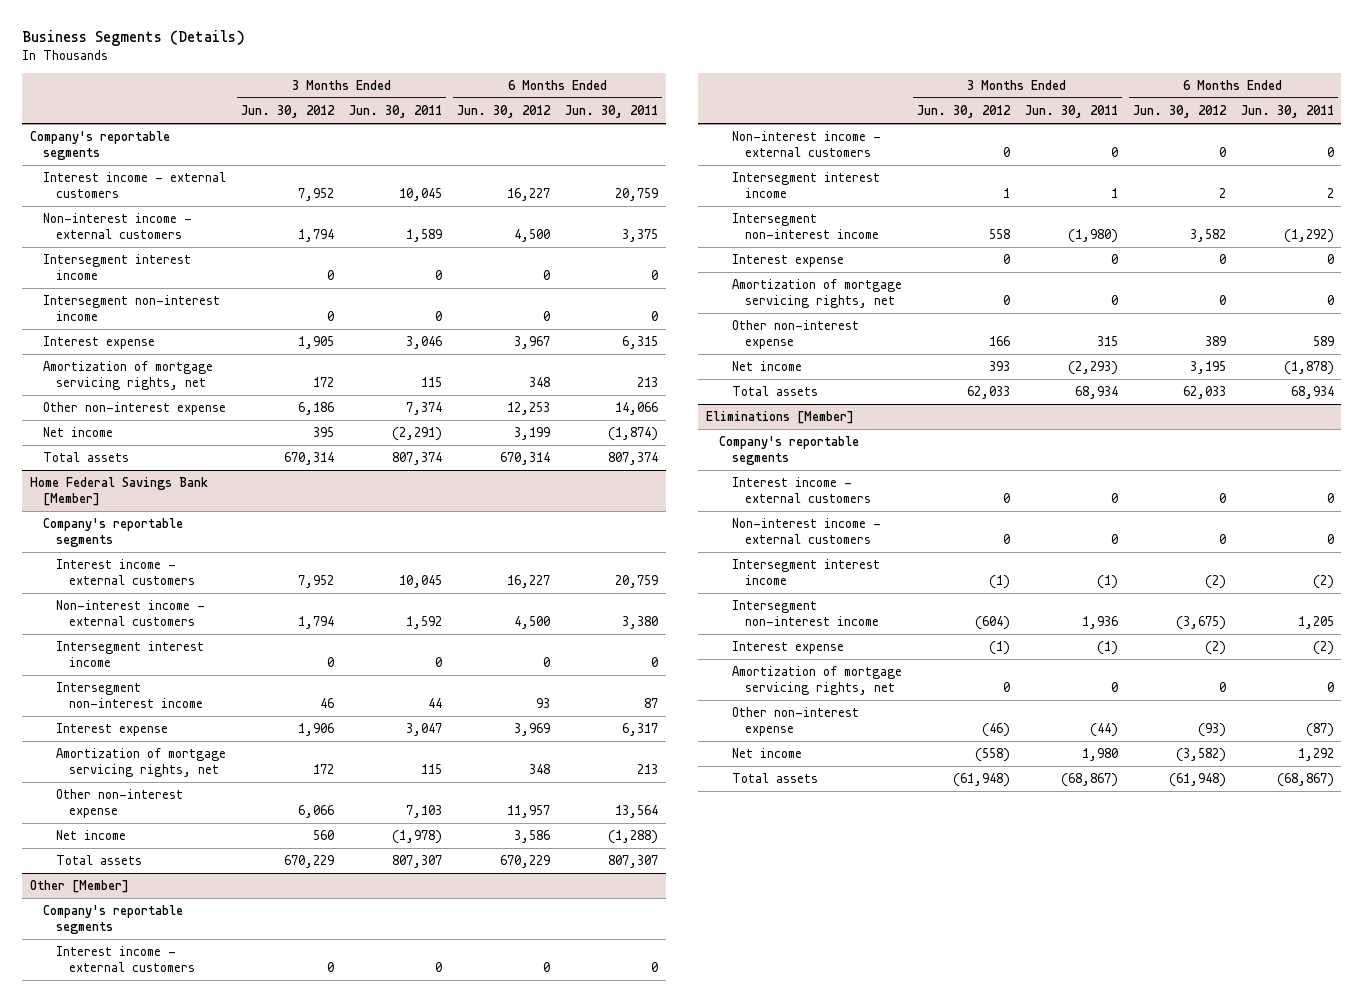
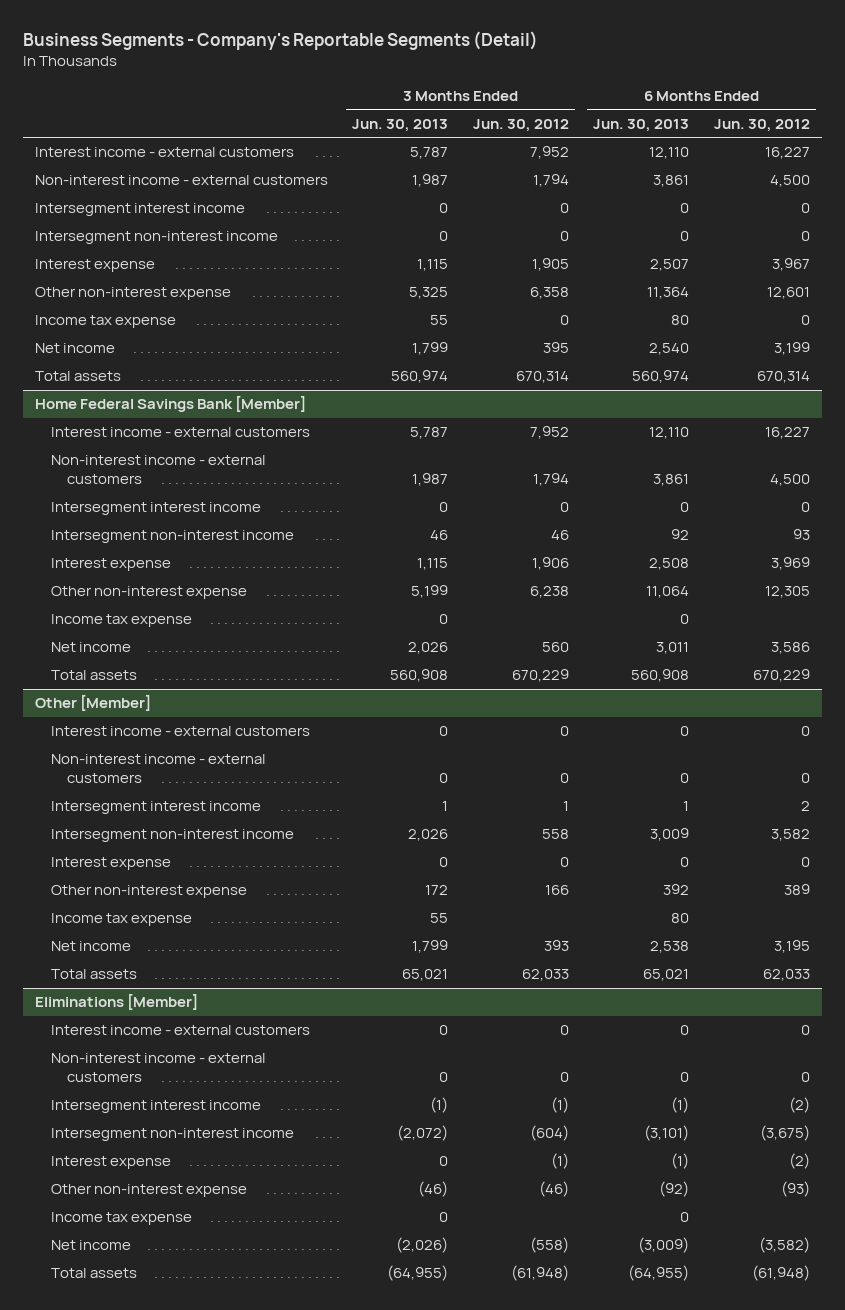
- Business Segments (Details)
+ Business Segments - Company's Reportable Segments (Detail)
- | 3 Months Ended Jun. 30, 2012 | 3 Months Ended Jun. 30, 2011 | 6 Months Ended Jun. 30, 2012 | 6 Months Ended Jun. 30, 2011
+ | 3 Months Ended Jun. 30, 2013 | 3 Months Ended Jun. 30, 2012 | 6 Months Ended Jun. 30, 2013 | 6 Months Ended Jun. 30, 2012
- Company's reportable segments
- Amortization of mortgage servicing rights, net | 172 | 115 | 348 | 213
- Other non-interest expense | 6,186 | 7,374 | 12,253 | 14,066
+ Other non-interest expense | 5,325 | 6,358 | 11,364 | 12,601
+ Income tax expense | 55 | 0 | 80 | 0
@ Home Federal Savings Bank [Member]
- Company's reportable segments
- Amortization of mortgage servicing rights, net | 172 | 115 | 348 | 213
- Other non-interest expense | 6,066 | 7,103 | 11,957 | 13,564
+ Other non-interest expense | 5,199 | 6,238 | 11,064 | 12,305
+ Income tax expense | 0 | | 0 |
@ Other [Member]
- Company's reportable segments
- Amortization of mortgage servicing rights, net | 0 | 0 | 0 | 0
+ Income tax expense | 55 | | 80 |
@ Eliminations [Member]
- Company's reportable segments
- Amortization of mortgage servicing rights, net | 0 | 0 | 0 | 0
+ Income tax expense | 0 | | 0 |

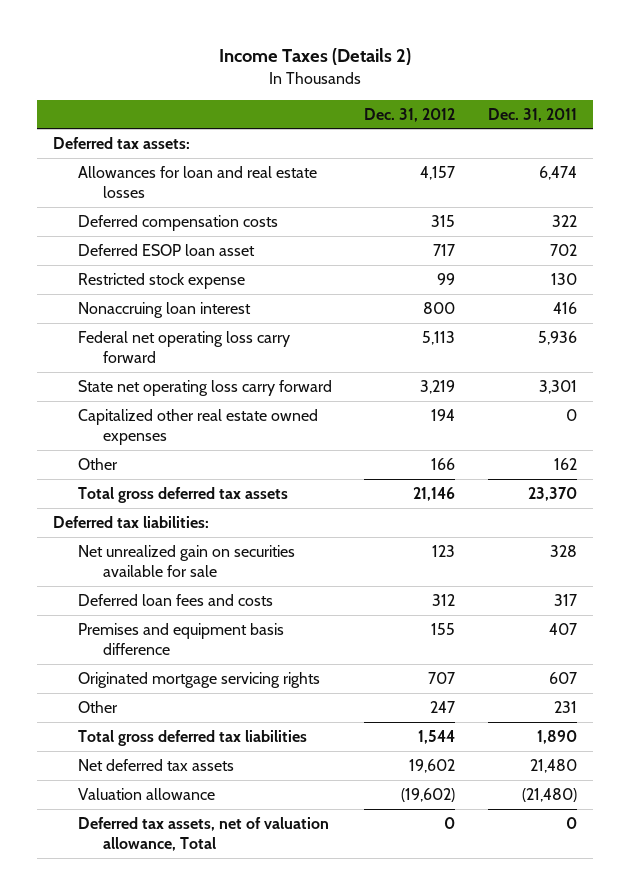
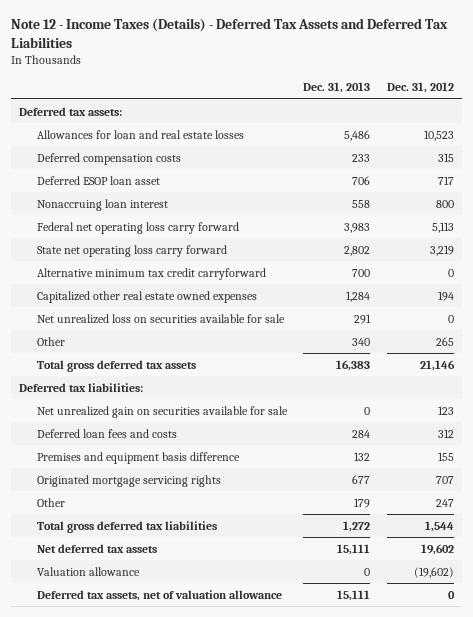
- Income Taxes (Details 2)
+ Note 12 - Income Taxes (Details) - Deferred Tax Assets and Deferred Tax Liabilities
- | Dec. 31, 2012 | Dec. 31, 2011
+ | Dec. 31, 2013 | Dec. 31, 2012
- Allowances for loan and real estate losses | 4,157 | 6,474
+ Allowances for loan and real estate losses | 5,486 | 10,523
- Restricted stock expense | 99 | 130
+ Alternative minimum tax credit carryforward | 700 | 0
- Other | 166 | 162
+ Net unrealized loss on securities available for sale | 291 | 0
+ Other | 340 | 265
- Deferred tax assets, net of valuation allowance, Total | 0 | 0
+ Deferred tax assets, net of valuation allowance | 15,111 | 0

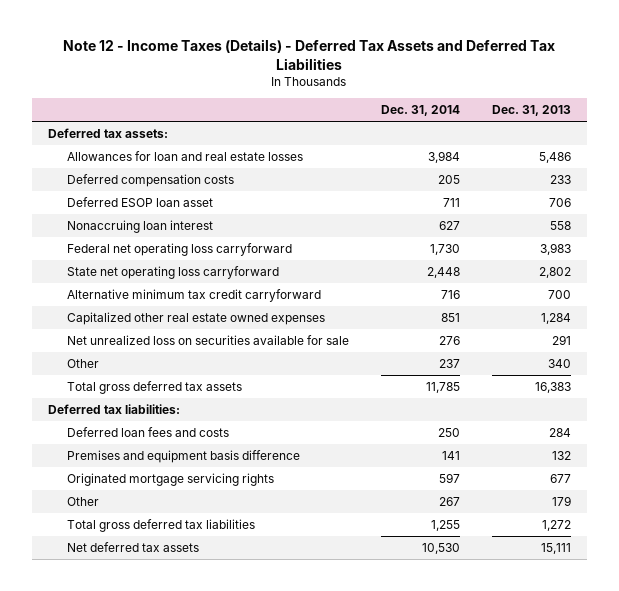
- | Dec. 31, 2013 | Dec. 31, 2012
+ | Dec. 31, 2014 | Dec. 31, 2013
- Federal net operating loss carry forward | 3,983 | 5,113
- State net operating loss carry forward | 2,802 | 3,219
+ Federal net operating loss carryforward | 1,730 | 3,983
+ State net operating loss carryforward | 2,448 | 2,802
- Net unrealized gain on securities available for sale | 0 | 123
- Valuation allowance | 0 | (19,602)
- Deferred tax assets, net of valuation allowance | 15,111 | 0

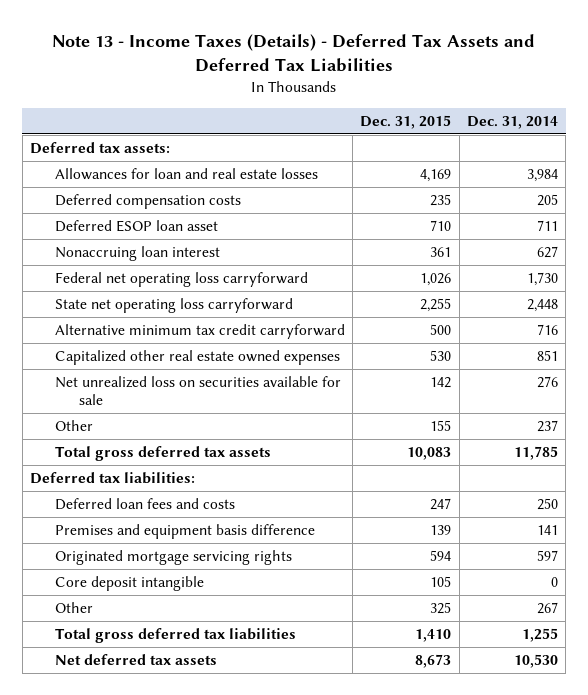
- Note 12 - Income Taxes (Details) - Deferred Tax Assets and Deferred Tax Liabilities
+ Note 13 - Income Taxes (Details) - Deferred Tax Assets and Deferred Tax Liabilities
- | Dec. 31, 2014 | Dec. 31, 2013
+ | Dec. 31, 2015 | Dec. 31, 2014
+ Core deposit intangible | 105 | 0

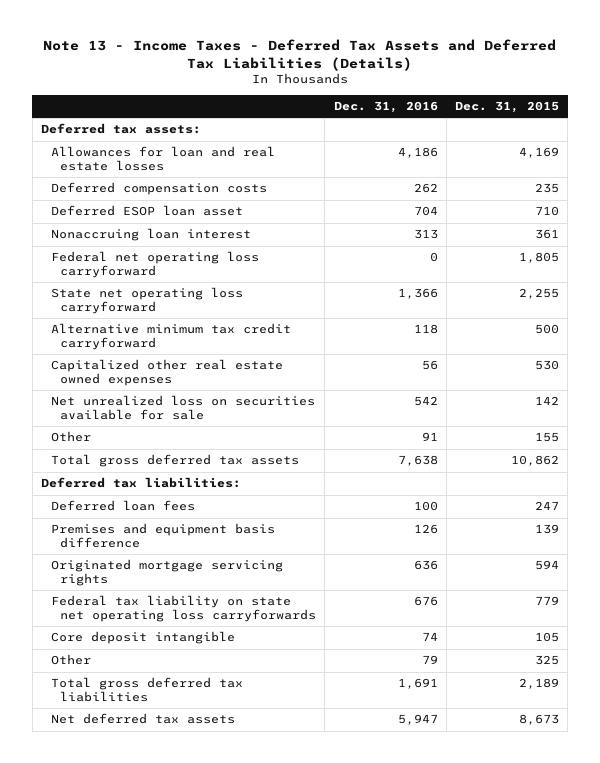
- Note 13 - Income Taxes (Details) - Deferred Tax Assets and Deferred Tax Liabilities
+ Note 13 - Income Taxes - Deferred Tax Assets and Deferred Tax Liabilities (Details)
- | Dec. 31, 2015 | Dec. 31, 2014
+ | Dec. 31, 2016 | Dec. 31, 2015
- Federal net operating loss carryforward | 1,026 | 1,730
+ Federal net operating loss carryforward | 0 | 1,805
- Total gross deferred tax assets | 10,083 | 11,785
+ Total gross deferred tax assets | 7,638 | 10,862
- Deferred loan fees and costs | 247 | 250
+ Deferred loan fees | 100 | 247
+ Federal tax liability on state net operating loss carryforwards | 676 | 779
- Total gross deferred tax liabilities | 1,410 | 1,255
+ Total gross deferred tax liabilities | 1,691 | 2,189

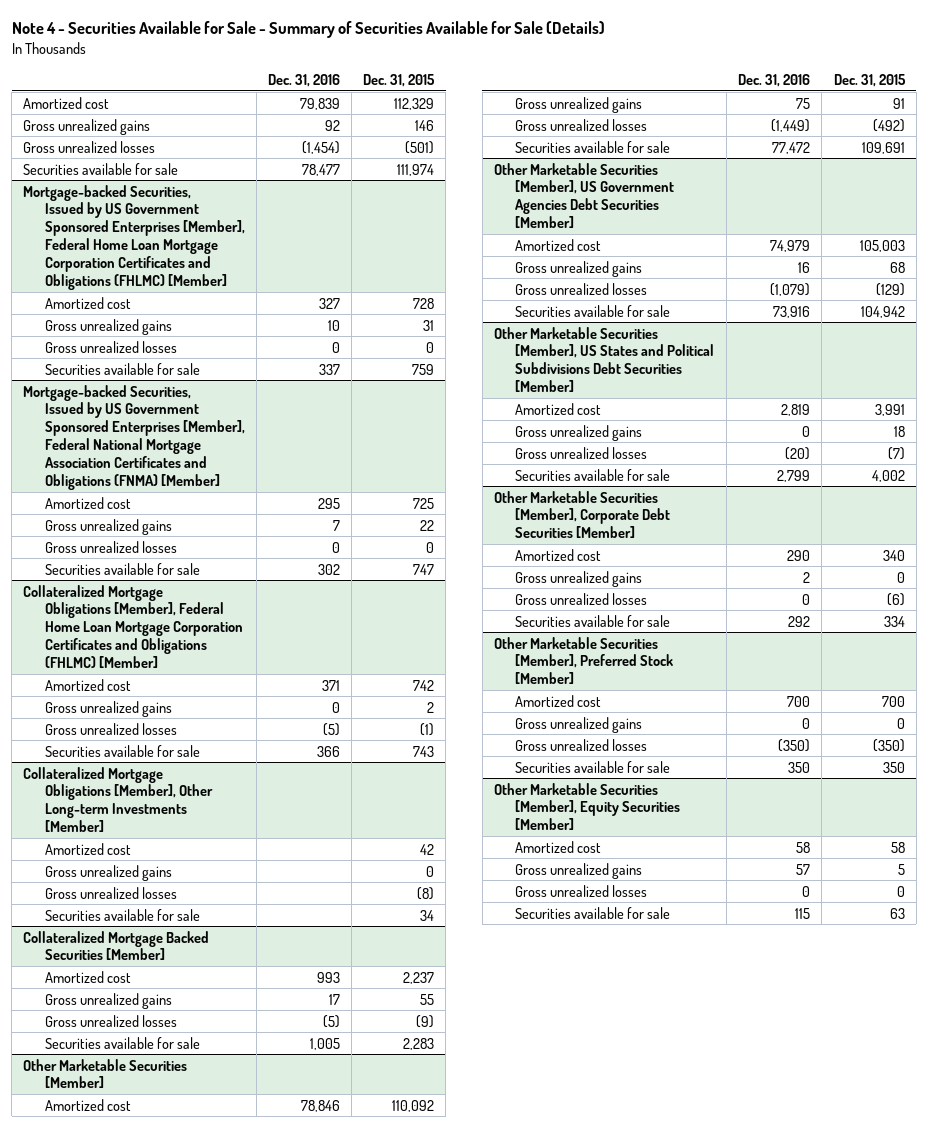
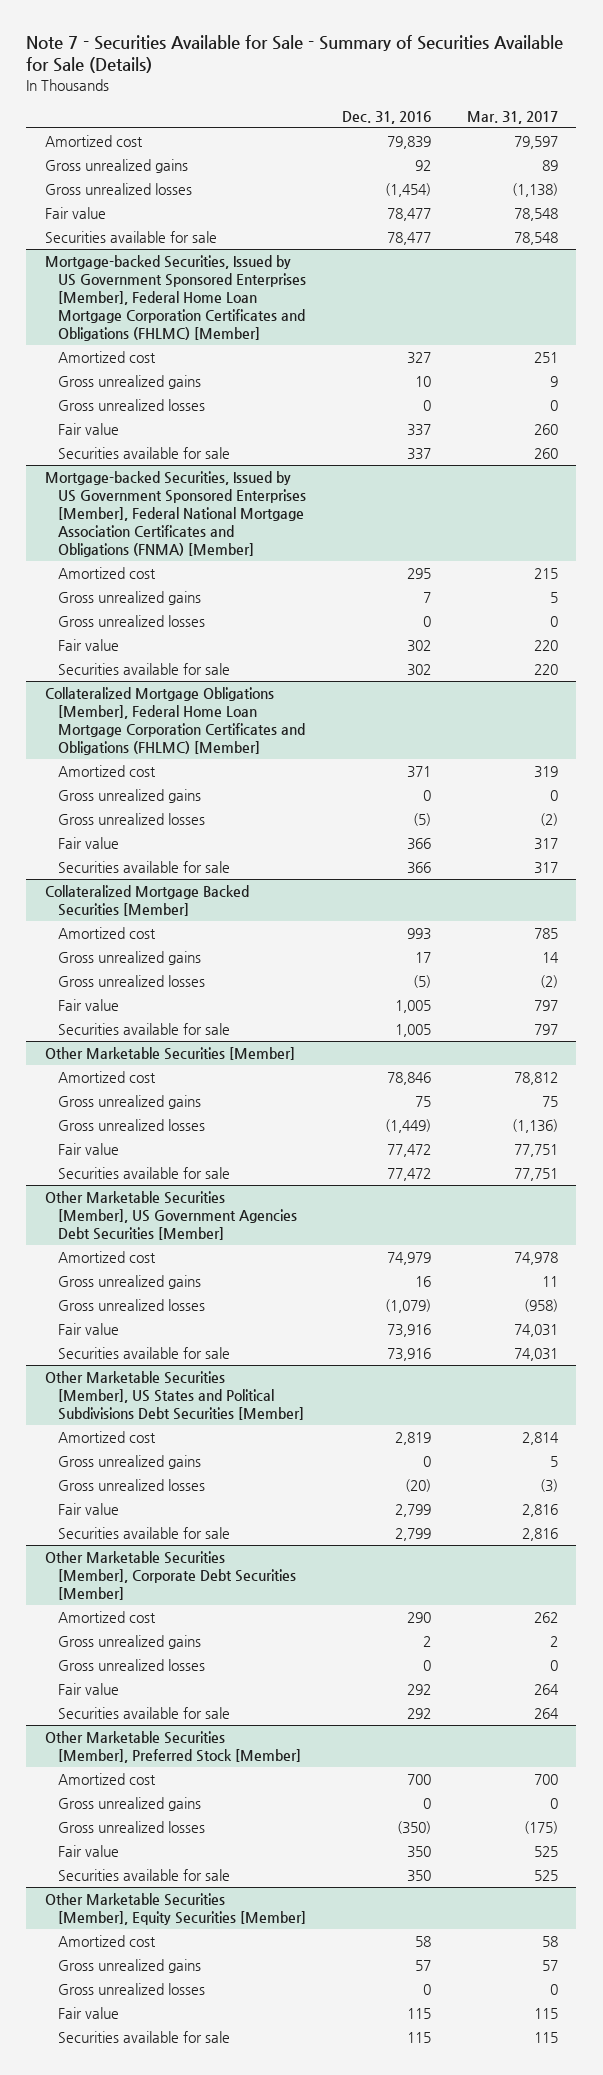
- Note 4 - Securities Available for Sale - Summary of Securities Available for Sale (Details)
+ Note 7 - Securities Available for Sale - Summary of Securities Available for Sale (Details)
- | Dec. 31, 2016 | Dec. 31, 2015
+ | Dec. 31, 2016 | Mar. 31, 2017
+ Fair value | 78,477 | 78,548
@ Mortgage-backed Securities, Issued by US Government Sponsored Enterprises [Member], Federal Home Loan Mortgage Corporation Certificates and Obligations (FHLMC) [Member]
+ Fair value | 337 | 260
@ Mortgage-backed Securities, Issued by US Government Sponsored Enterprises [Member], Federal National Mortgage Association Certificates and Obligations (FNMA) [Member]
+ Fair value | 302 | 220
@ Collateralized Mortgage Obligations [Member], Federal Home Loan Mortgage Corporation Certificates and Obligations (FHLMC) [Member]
+ Fair value | 366 | 317
- Collateralized Mortgage Obligations [Member], Other Long-term Investments [Member]
- Amortized cost | | 42
- Gross unrealized gains | | 0
- Gross unrealized losses | | (8)
- Securities available for sale | | 34
@ Collateralized Mortgage Backed Securities [Member]
+ Fair value | 1,005 | 797
@ Other Marketable Securities [Member]
+ Fair value | 77,472 | 77,751
@ Other Marketable Securities [Member], US Government Agencies Debt Securities [Member]
+ Fair value | 73,916 | 74,031
@ Other Marketable Securities [Member], US States and Political Subdivisions Debt Securities [Member]
+ Fair value | 2,799 | 2,816
@ Other Marketable Securities [Member], Corporate Debt Securities [Member]
+ Fair value | 292 | 264
@ Other Marketable Securities [Member], Preferred Stock [Member]
+ Fair value | 350 | 525
@ Other Marketable Securities [Member], Equity Securities [Member]
+ Fair value | 115 | 115

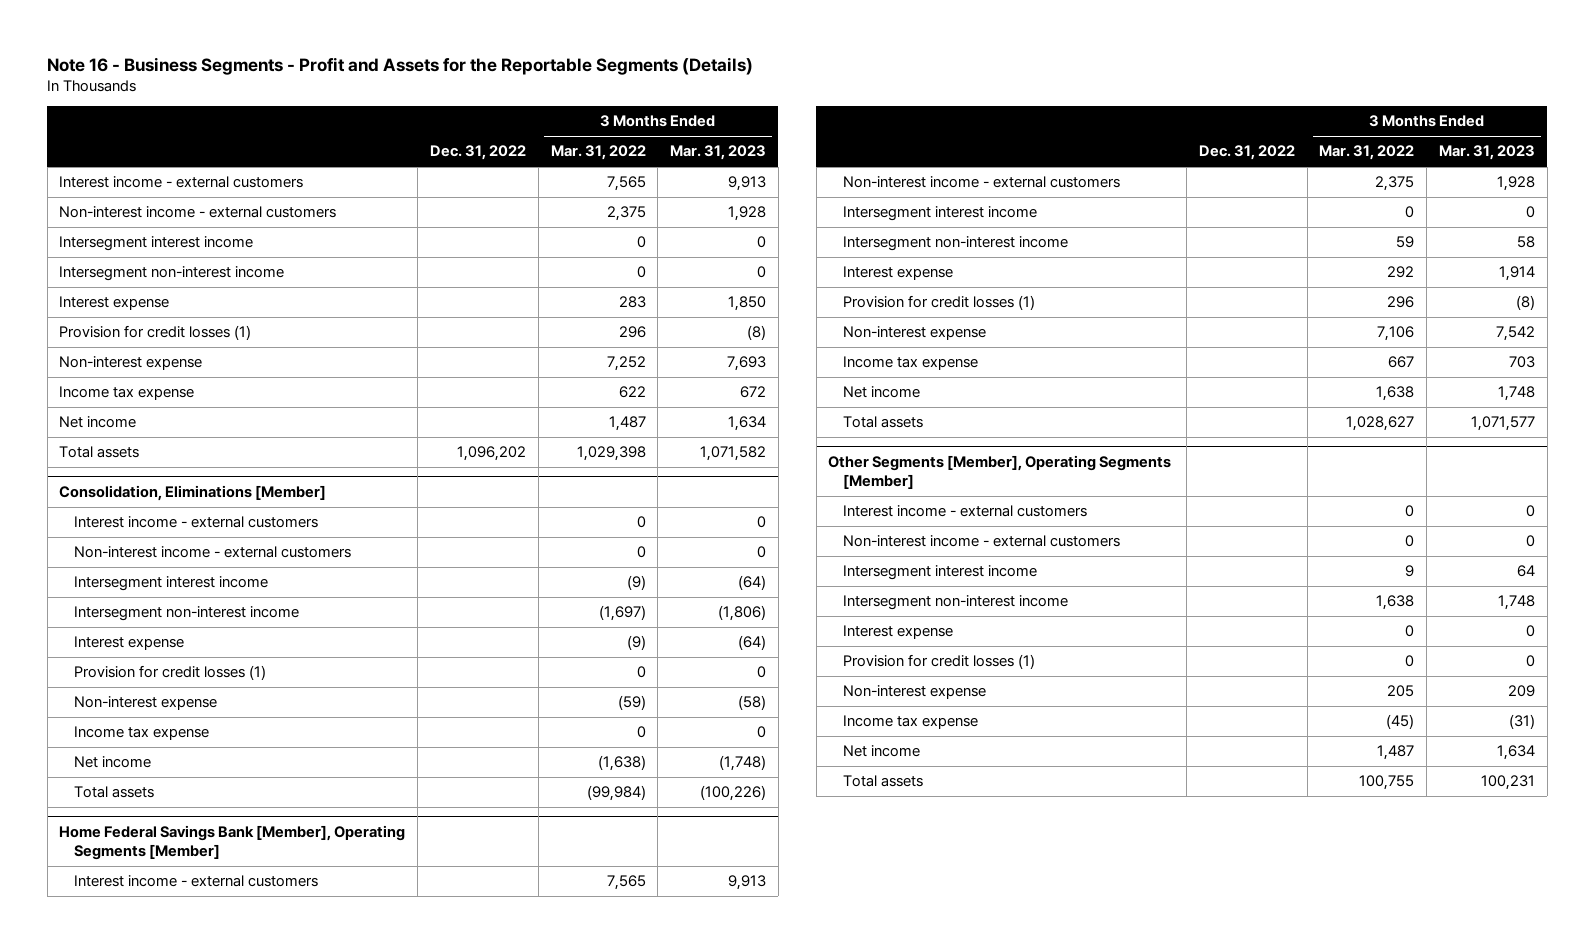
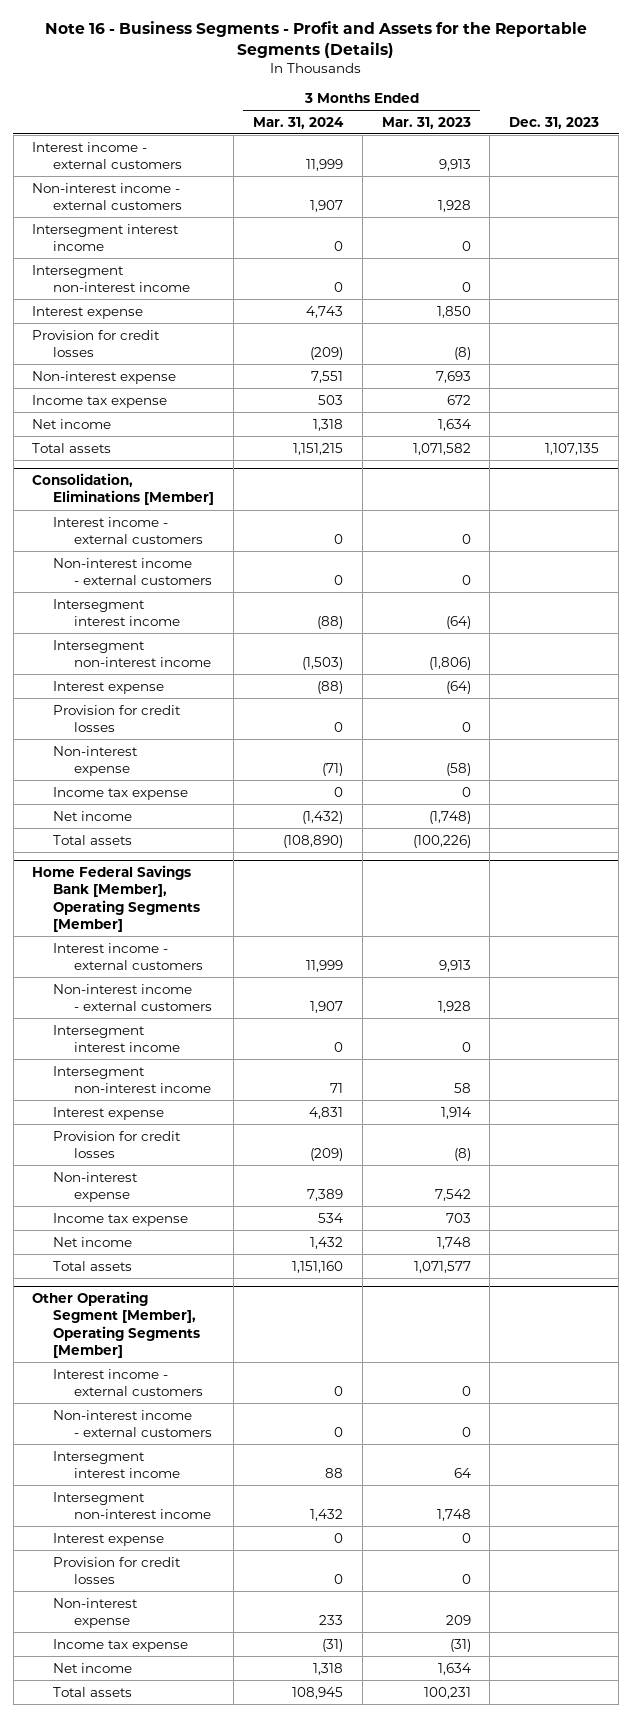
- | Dec. 31, 2022 | 3 Months Ended Mar. 31, 2022 | 3 Months Ended Mar. 31, 2023
+ | 3 Months Ended Mar. 31, 2024 | 3 Months Ended Mar. 31, 2023 | Dec. 31, 2023
- Provision for credit losses (1) | | 296 | (8)
+ Provision for credit losses | (209) | (8) |
@ Consolidation, Eliminations [Member]
- Provision for credit losses (1) | | 0 | 0
+ Provision for credit losses | 0 | 0 |
@ Home Federal Savings Bank [Member], Operating Segments [Member]
- Provision for credit losses (1) | | 296 | (8)
+ Provision for credit losses | (209) | (8) |
- Other Segments [Member], Operating Segments [Member]
+ Other Operating Segment [Member], Operating Segments [Member]
- Provision for credit losses (1) | | 0 | 0
+ Provision for credit losses | 0 | 0 |

